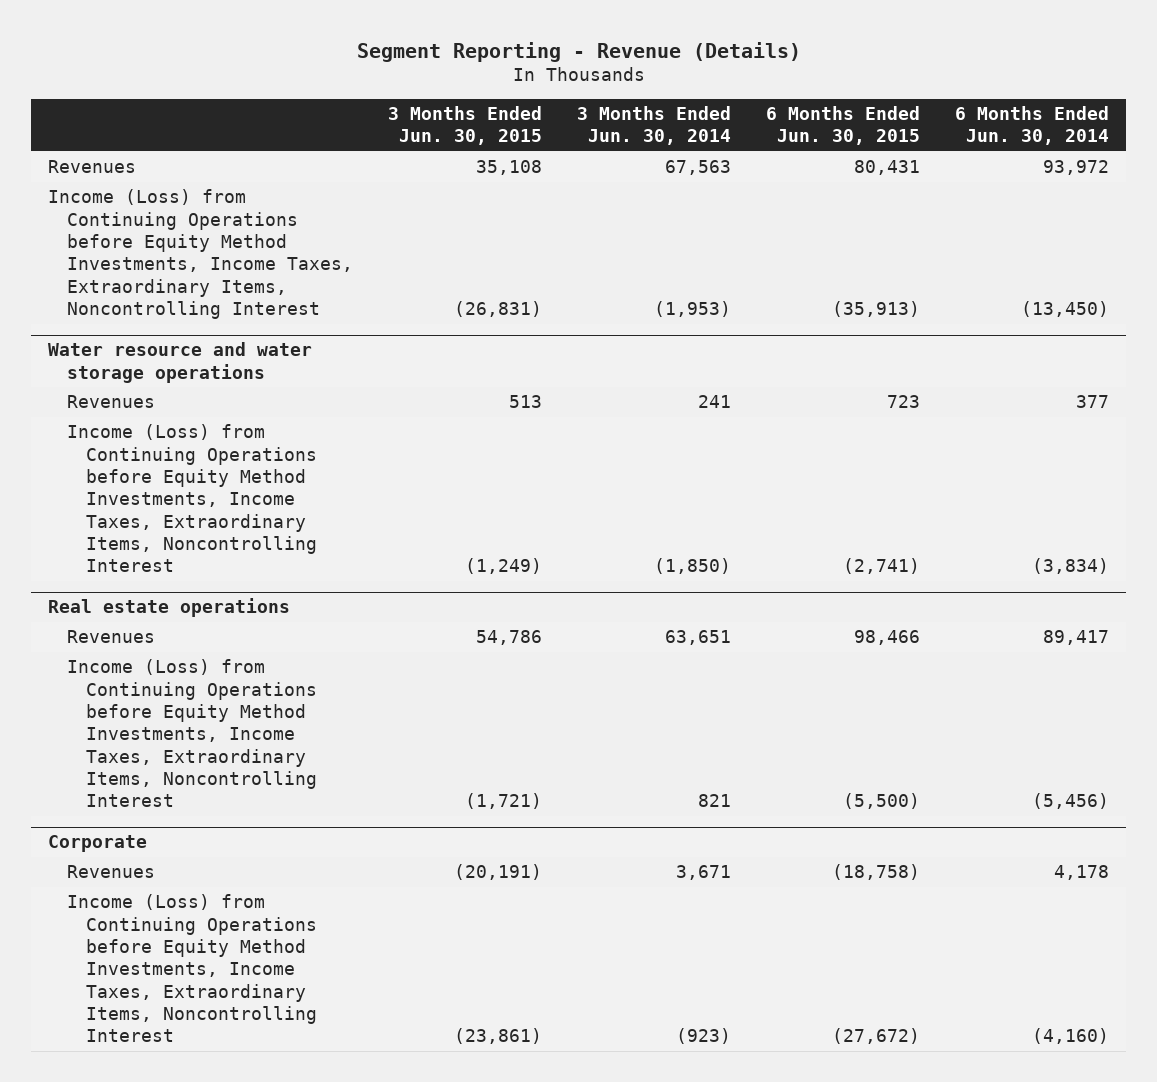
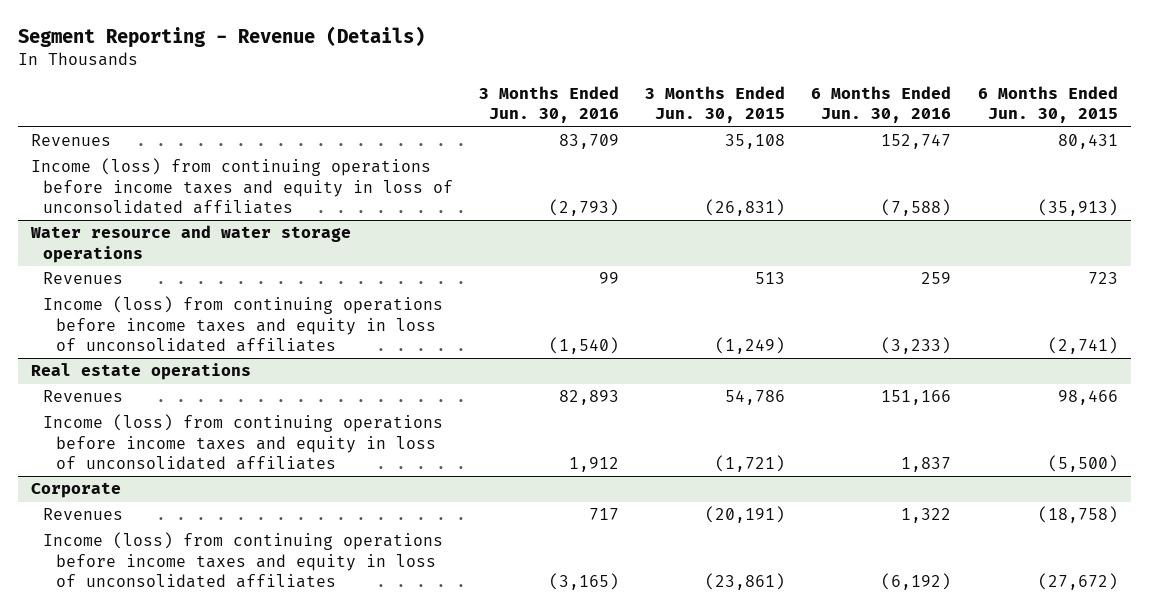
- | 3 Months Ended Jun. 30, 2015 | 3 Months Ended Jun. 30, 2014 | 6 Months Ended Jun. 30, 2015 | 6 Months Ended Jun. 30, 2014
+ | 3 Months Ended Jun. 30, 2016 | 3 Months Ended Jun. 30, 2015 | 6 Months Ended Jun. 30, 2016 | 6 Months Ended Jun. 30, 2015
- Income (Loss) from Continuing Operations before Equity Method Investments, Income Taxes, Extraordinary Items, Noncontrolling Interest | (26,831) | (1,953) | (35,913) | (13,450)
+ Income (loss) from continuing operations before income taxes and equity in loss of unconsolidated affiliates | (2,793) | (26,831) | (7,588) | (35,913)
@ Water resource and water storage operations
- Income (Loss) from Continuing Operations before Equity Method Investments, Income Taxes, Extraordinary Items, Noncontrolling Interest | (1,249) | (1,850) | (2,741) | (3,834)
+ Income (loss) from continuing operations before income taxes and equity in loss of unconsolidated affiliates | (1,540) | (1,249) | (3,233) | (2,741)
@ Real estate operations
- Income (Loss) from Continuing Operations before Equity Method Investments, Income Taxes, Extraordinary Items, Noncontrolling Interest | (1,721) | 821 | (5,500) | (5,456)
+ Income (loss) from continuing operations before income taxes and equity in loss of unconsolidated affiliates | 1,912 | (1,721) | 1,837 | (5,500)
@ Corporate
- Income (Loss) from Continuing Operations before Equity Method Investments, Income Taxes, Extraordinary Items, Noncontrolling Interest | (23,861) | (923) | (27,672) | (4,160)
+ Income (loss) from continuing operations before income taxes and equity in loss of unconsolidated affiliates | (3,165) | (23,861) | (6,192) | (27,672)

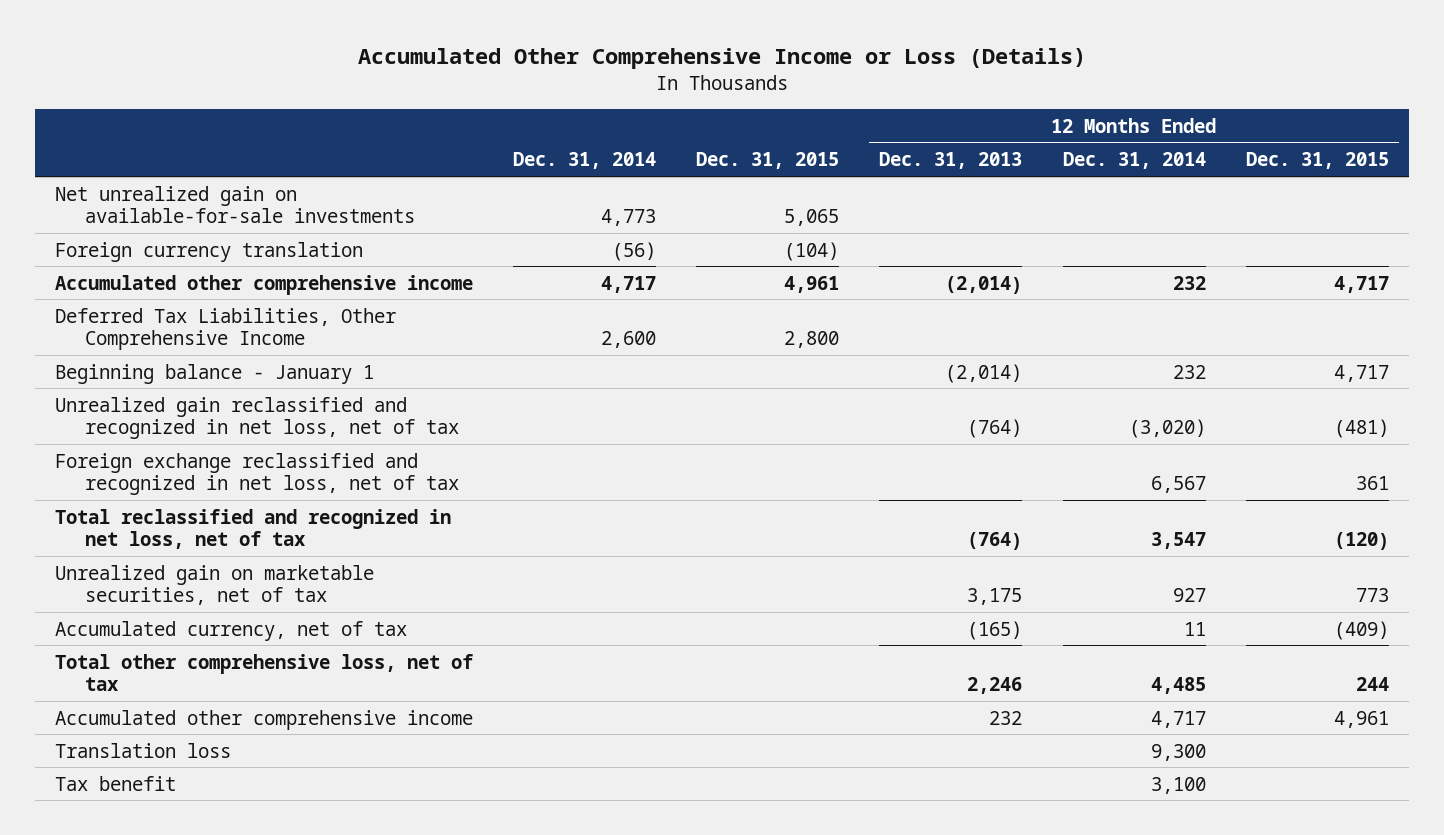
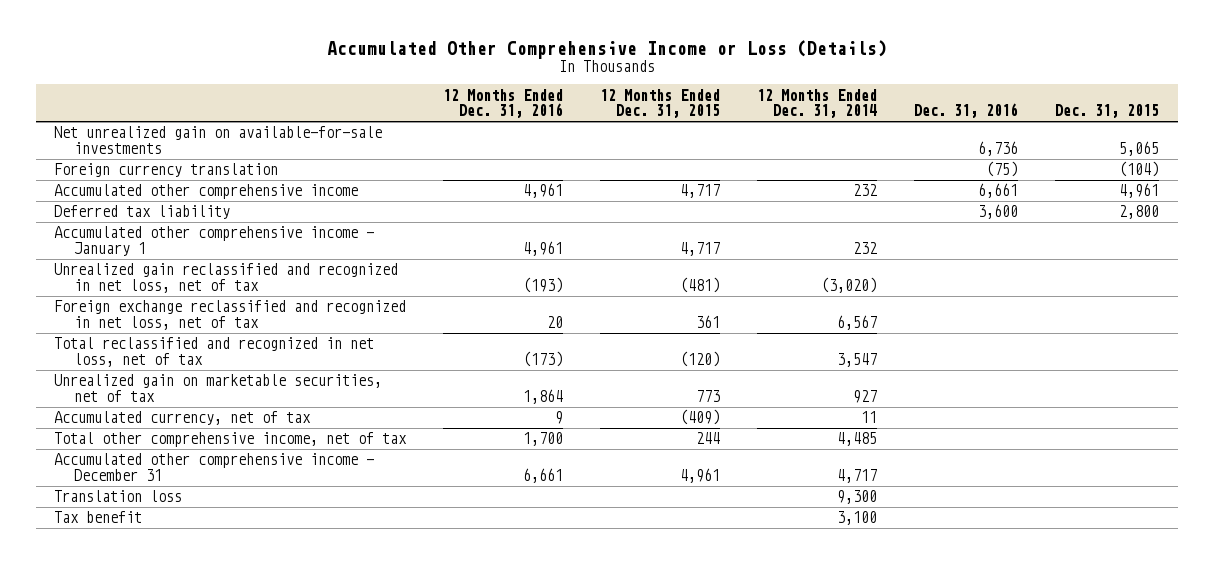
- | Dec. 31, 2014 | Dec. 31, 2015 | 12 Months Ended Dec. 31, 2013 | 12 Months Ended Dec. 31, 2014 | 12 Months Ended Dec. 31, 2015
+ | 12 Months Ended Dec. 31, 2016 | 12 Months Ended Dec. 31, 2015 | 12 Months Ended Dec. 31, 2014 | Dec. 31, 2016 | Dec. 31, 2015
- Deferred Tax Liabilities, Other Comprehensive Income | 2,600 | 2,800 | | |
- Beginning balance - January 1 | | | (2,014) | 232 | 4,717
+ Deferred tax liability | | | | 3,600 | 2,800
+ Accumulated other comprehensive income - January 1 | 4,961 | 4,717 | 232 | |
- Total other comprehensive loss, net of tax | | | 2,246 | 4,485 | 244
- Accumulated other comprehensive income | | | 232 | 4,717 | 4,961
+ Total other comprehensive income, net of tax | 1,700 | 244 | 4,485 | |
+ Accumulated other comprehensive income - December 31 | 6,661 | 4,961 | 4,717 | |

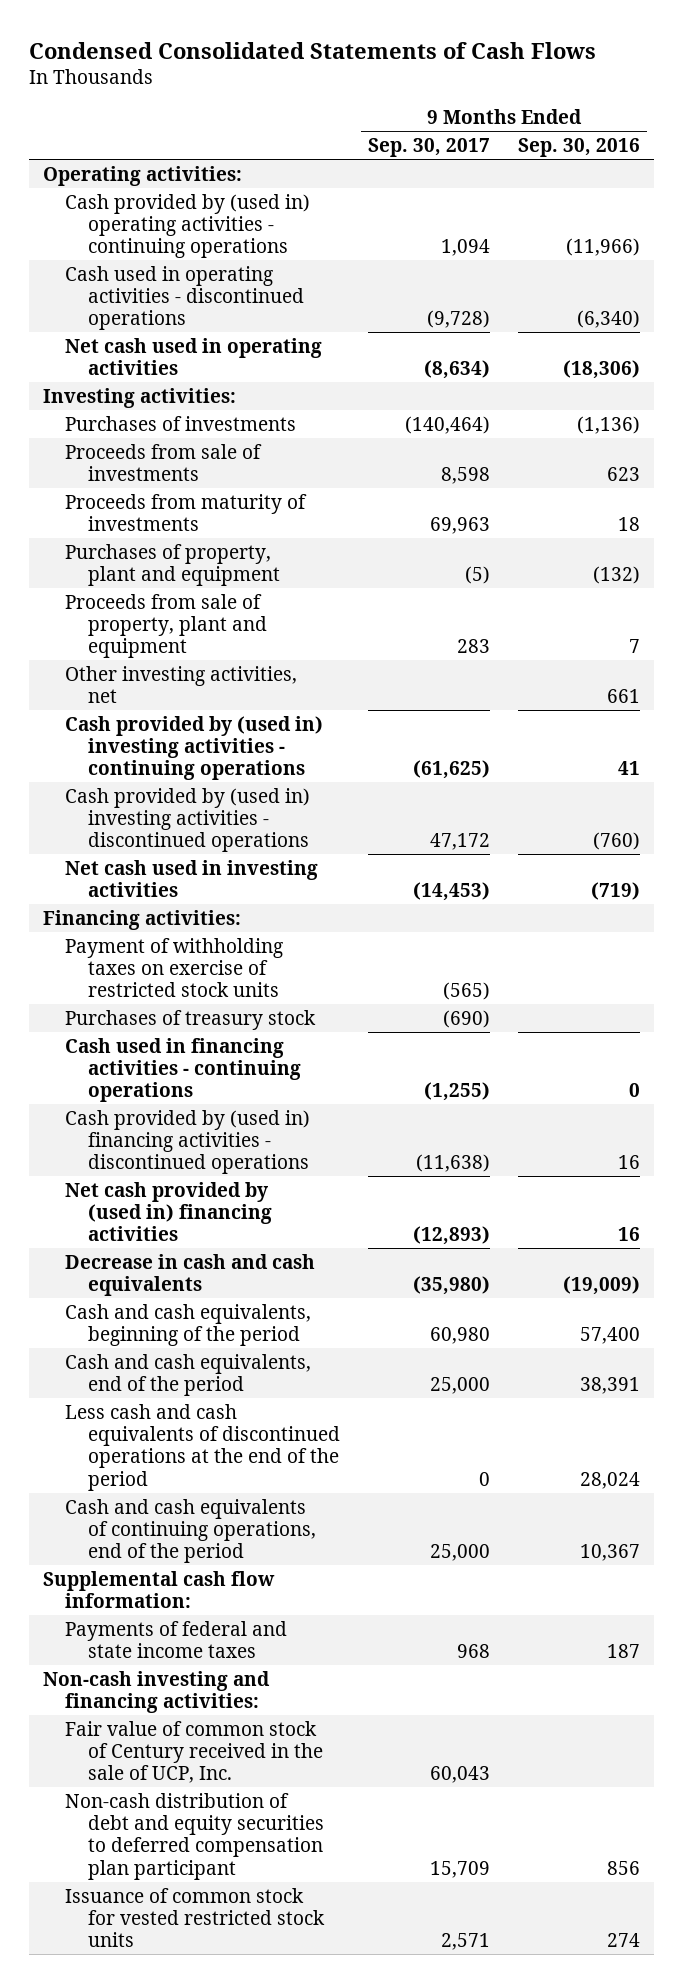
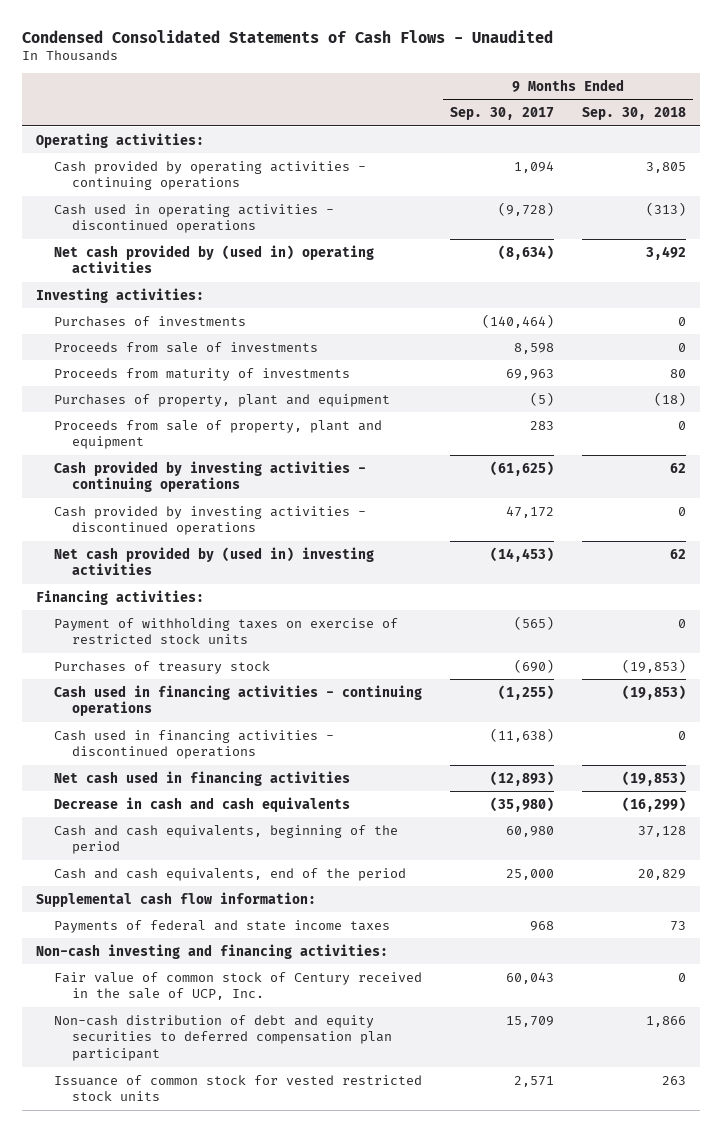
- Condensed Consolidated Statements of Cash Flows
+ Condensed Consolidated Statements of Cash Flows - Unaudited
- | 9 Months Ended Sep. 30, 2017 | 9 Months Ended Sep. 30, 2016
+ | 9 Months Ended Sep. 30, 2017 | 9 Months Ended Sep. 30, 2018
- Cash provided by (used in) operating activities - continuing operations | 1,094 | (11,966)
+ Cash provided by operating activities - continuing operations | 1,094 | 3,805
- Net cash used in operating activities | (8,634) | (18,306)
+ Net cash provided by (used in) operating activities | (8,634) | 3,492
- Other investing activities, net | | 661
- Cash provided by (used in) investing activities - continuing operations | (61,625) | 41
- Cash provided by (used in) investing activities - discontinued operations | 47,172 | (760)
- Net cash used in investing activities | (14,453) | (719)
+ Cash provided by investing activities - continuing operations | (61,625) | 62
+ Cash provided by investing activities - discontinued operations | 47,172 | 0
+ Net cash provided by (used in) investing activities | (14,453) | 62
- Cash provided by (used in) financing activities - discontinued operations | (11,638) | 16
- Net cash provided by (used in) financing activities | (12,893) | 16
+ Cash used in financing activities - discontinued operations | (11,638) | 0
+ Net cash used in financing activities | (12,893) | (19,853)
- Less cash and cash equivalents of discontinued operations at the end of the period | 0 | 28,024
- Cash and cash equivalents of continuing operations, end of the period | 25,000 | 10,367

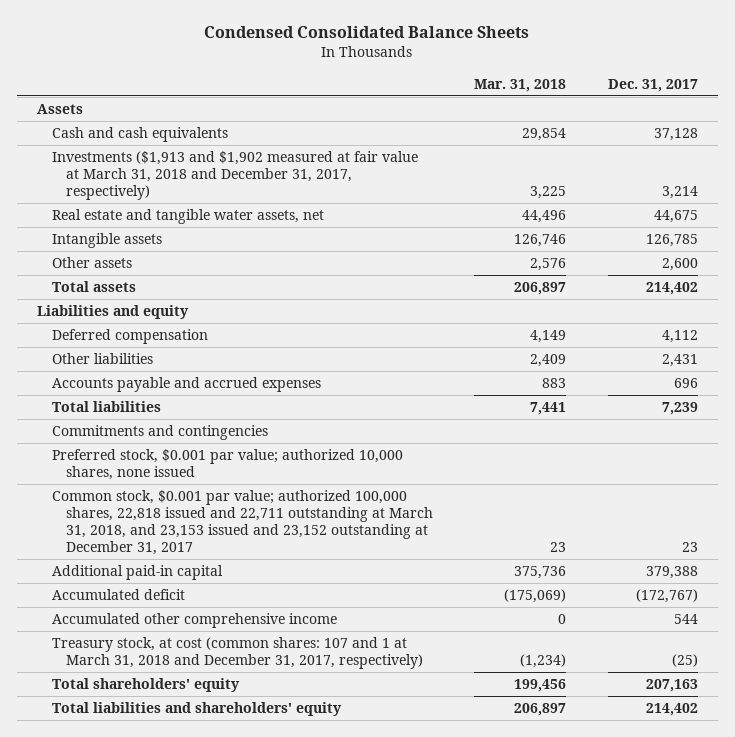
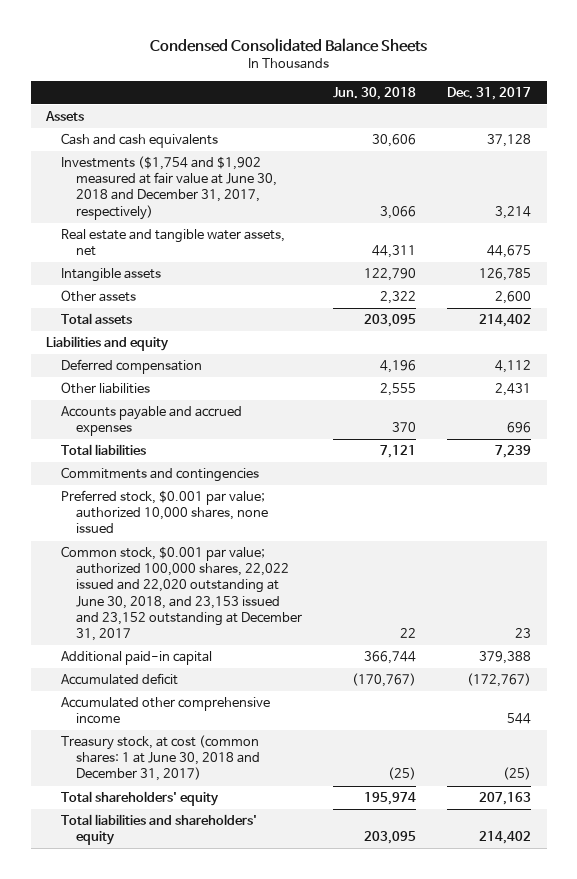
- | Mar. 31, 2018 | Dec. 31, 2017
+ | Jun. 30, 2018 | Dec. 31, 2017
- Investments ($1,913 and $1,902 measured at fair value at March 31, 2018 and December 31, 2017, respectively) | 3,225 | 3,214
+ Investments ($1,754 and $1,902 measured at fair value at June 30, 2018 and December 31, 2017, respectively) | 3,066 | 3,214
- Common stock, $0.001 par value; authorized 100,000 shares, 22,818 issued and 22,711 outstanding at March 31, 2018, and 23,153 issued and 23,152 outstanding at December 31, 2017 | 23 | 23
+ Common stock, $0.001 par value; authorized 100,000 shares, 22,022 issued and 22,020 outstanding at June 30, 2018, and 23,153 issued and 23,152 outstanding at December 31, 2017 | 22 | 23
- Treasury stock, at cost (common shares: 107 and 1 at March 31, 2018 and December 31, 2017, respectively) | (1,234) | (25)
+ Treasury stock, at cost (common shares: 1 at June 30, 2018 and December 31, 2017) | (25) | (25)

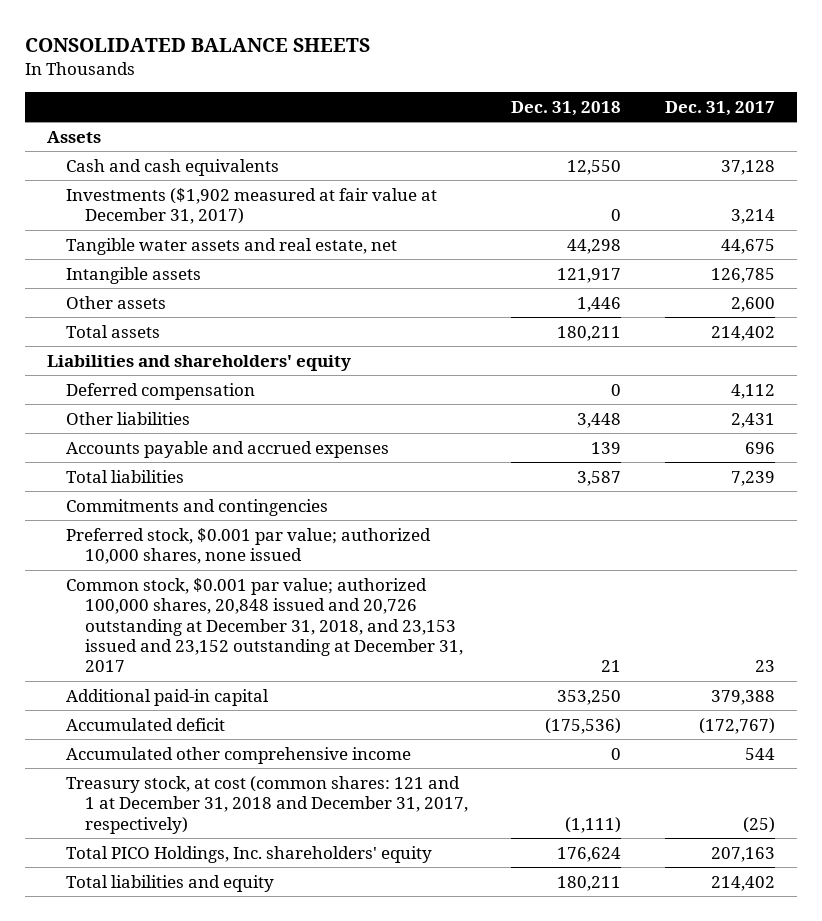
- Condensed Consolidated Balance Sheets
+ CONSOLIDATED BALANCE SHEETS
- | Jun. 30, 2018 | Dec. 31, 2017
+ | Dec. 31, 2018 | Dec. 31, 2017
- Investments ($1,754 and $1,902 measured at fair value at June 30, 2018 and December 31, 2017, respectively) | 3,066 | 3,214
- Real estate and tangible water assets, net | 44,311 | 44,675
+ Investments ($1,902 measured at fair value at December 31, 2017) | 0 | 3,214
+ Tangible water assets and real estate, net | 44,298 | 44,675
- Liabilities and equity
+ Liabilities and shareholders' equity
- Common stock, $0.001 par value; authorized 100,000 shares, 22,022 issued and 22,020 outstanding at June 30, 2018, and 23,153 issued and 23,152 outstanding at December 31, 2017 | 22 | 23
+ Common stock, $0.001 par value; authorized 100,000 shares, 20,848 issued and 20,726 outstanding at December 31, 2018, and 23,153 issued and 23,152 outstanding at December 31, 2017 | 21 | 23
- Treasury stock, at cost (common shares: 1 at June 30, 2018 and December 31, 2017) | (25) | (25)
- Total shareholders' equity | 195,974 | 207,163
- Total liabilities and shareholders' equity | 203,095 | 214,402
+ Treasury stock, at cost (common shares: 121 and 1 at December 31, 2018 and December 31, 2017, respectively) | (1,111) | (25)
+ Total PICO Holdings, Inc. shareholders' equity | 176,624 | 207,163
+ Total liabilities and equity | 180,211 | 214,402

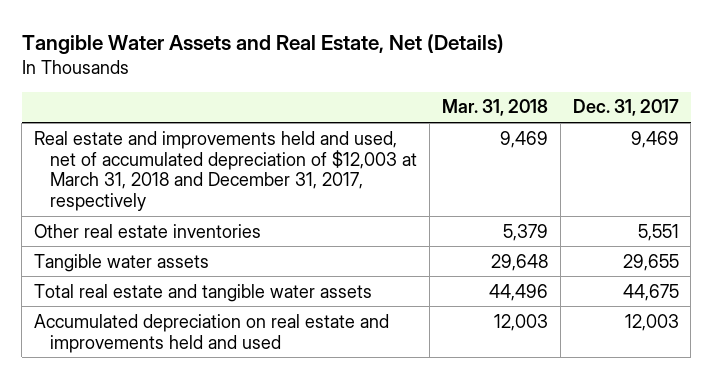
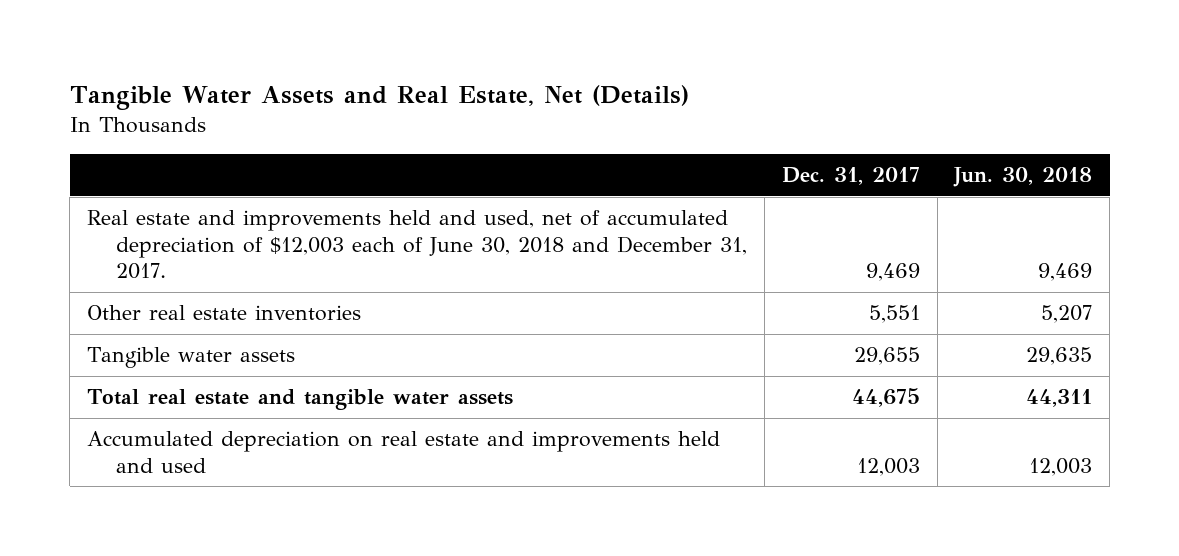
- | Mar. 31, 2018 | Dec. 31, 2017
+ | Dec. 31, 2017 | Jun. 30, 2018
- Real estate and improvements held and used, net of accumulated depreciation of $12,003 at March 31, 2018 and December 31, 2017, respectively | 9,469 | 9,469
+ Real estate and improvements held and used, net of accumulated depreciation of $12,003 each of June 30, 2018 and December 31, 2017. | 9,469 | 9,469

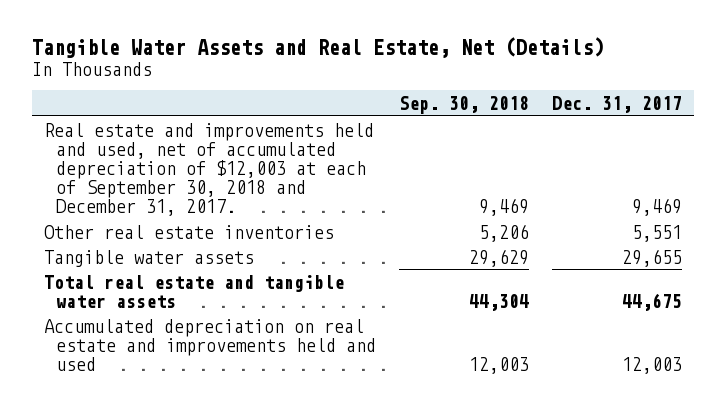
- | Dec. 31, 2017 | Jun. 30, 2018
+ | Sep. 30, 2018 | Dec. 31, 2017
- Real estate and improvements held and used, net of accumulated depreciation of $12,003 each of June 30, 2018 and December 31, 2017. | 9,469 | 9,469
+ Real estate and improvements held and used, net of accumulated depreciation of $12,003 at each of September 30, 2018 and December 31, 2017. | 9,469 | 9,469

